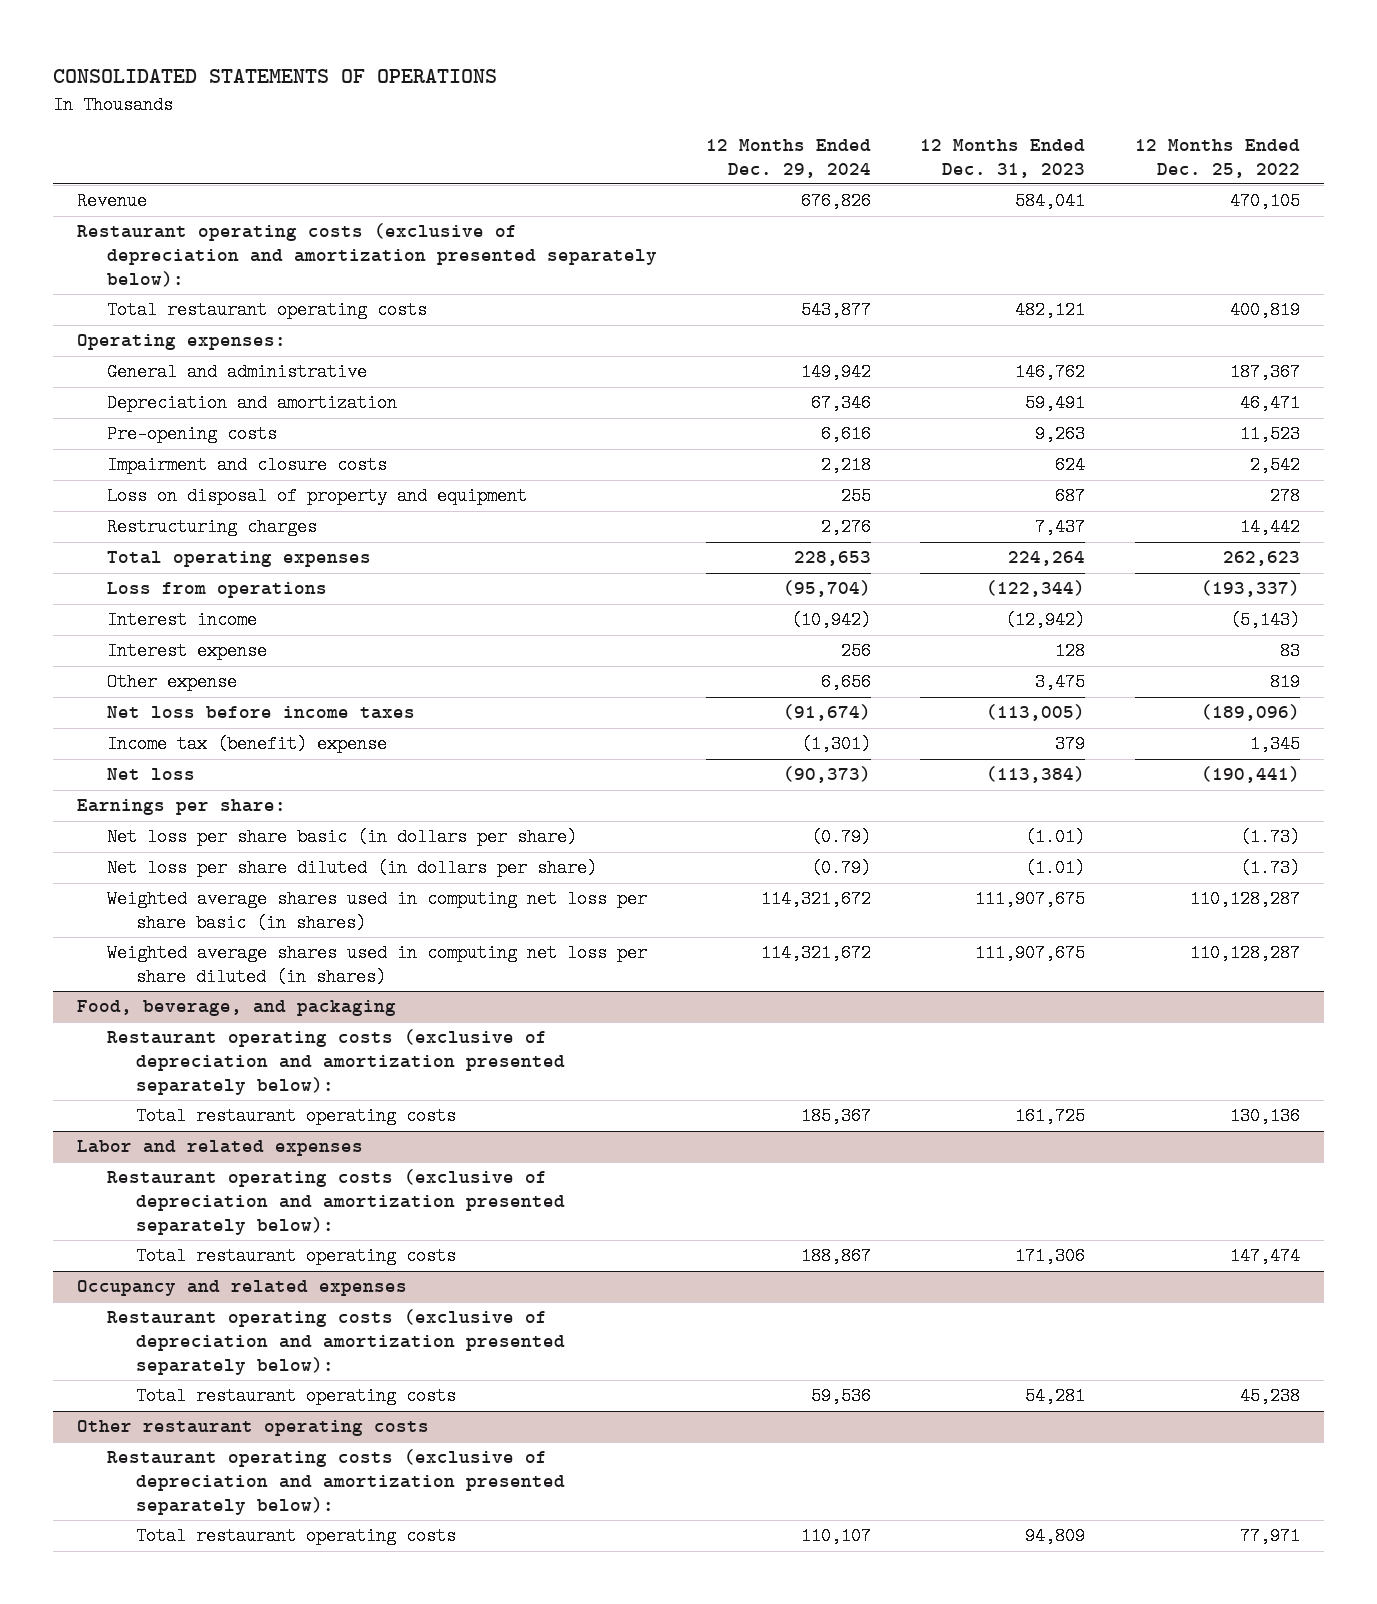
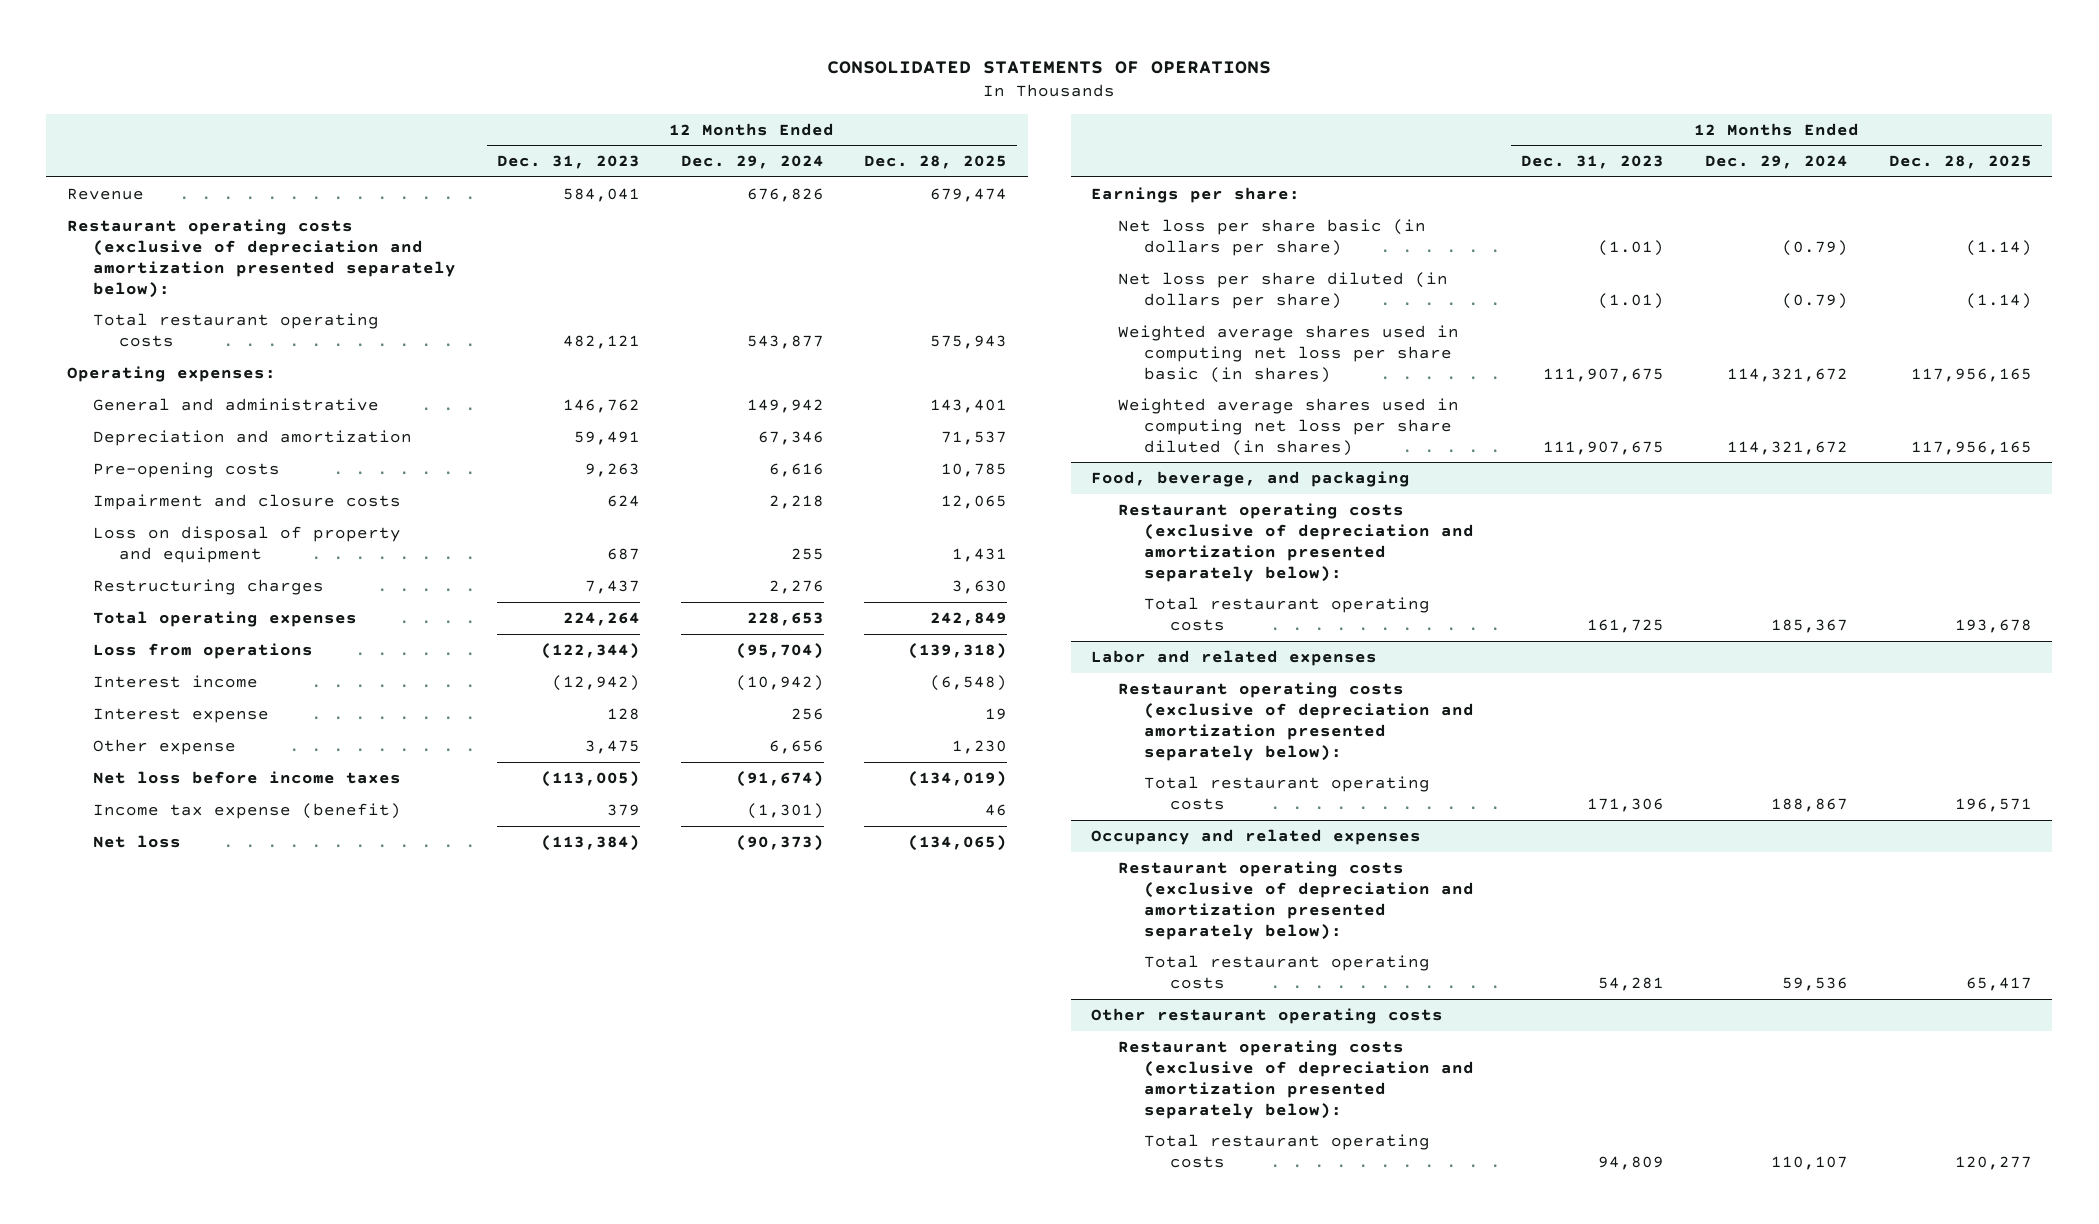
- | 12 Months Ended Dec. 29, 2024 | 12 Months Ended Dec. 31, 2023 | 12 Months Ended Dec. 25, 2022
+ | 12 Months Ended Dec. 31, 2023 | 12 Months Ended Dec. 29, 2024 | 12 Months Ended Dec. 28, 2025
- Income tax (benefit) expense | (1,301) | 379 | 1,345
+ Income tax expense (benefit) | 379 | (1,301) | 46

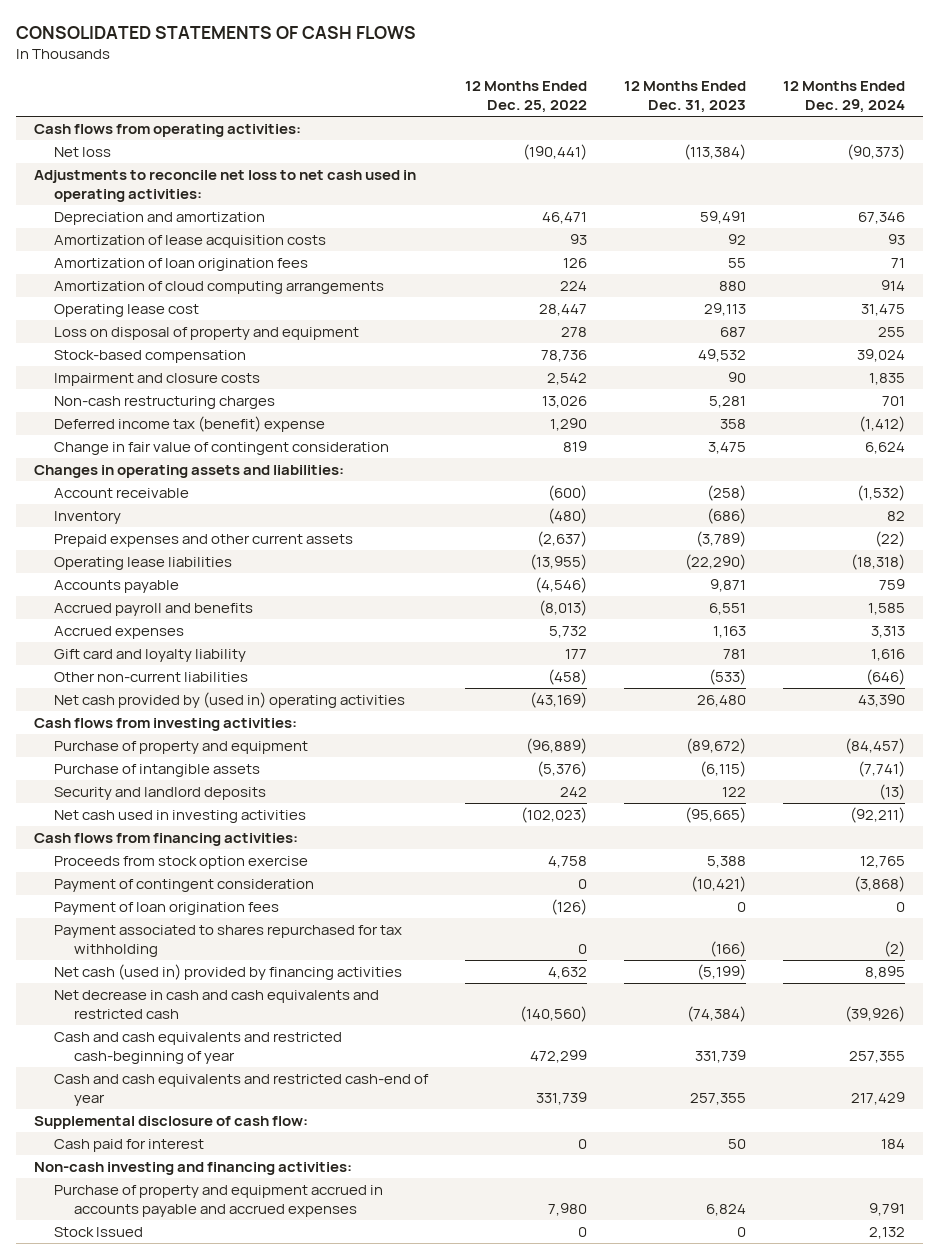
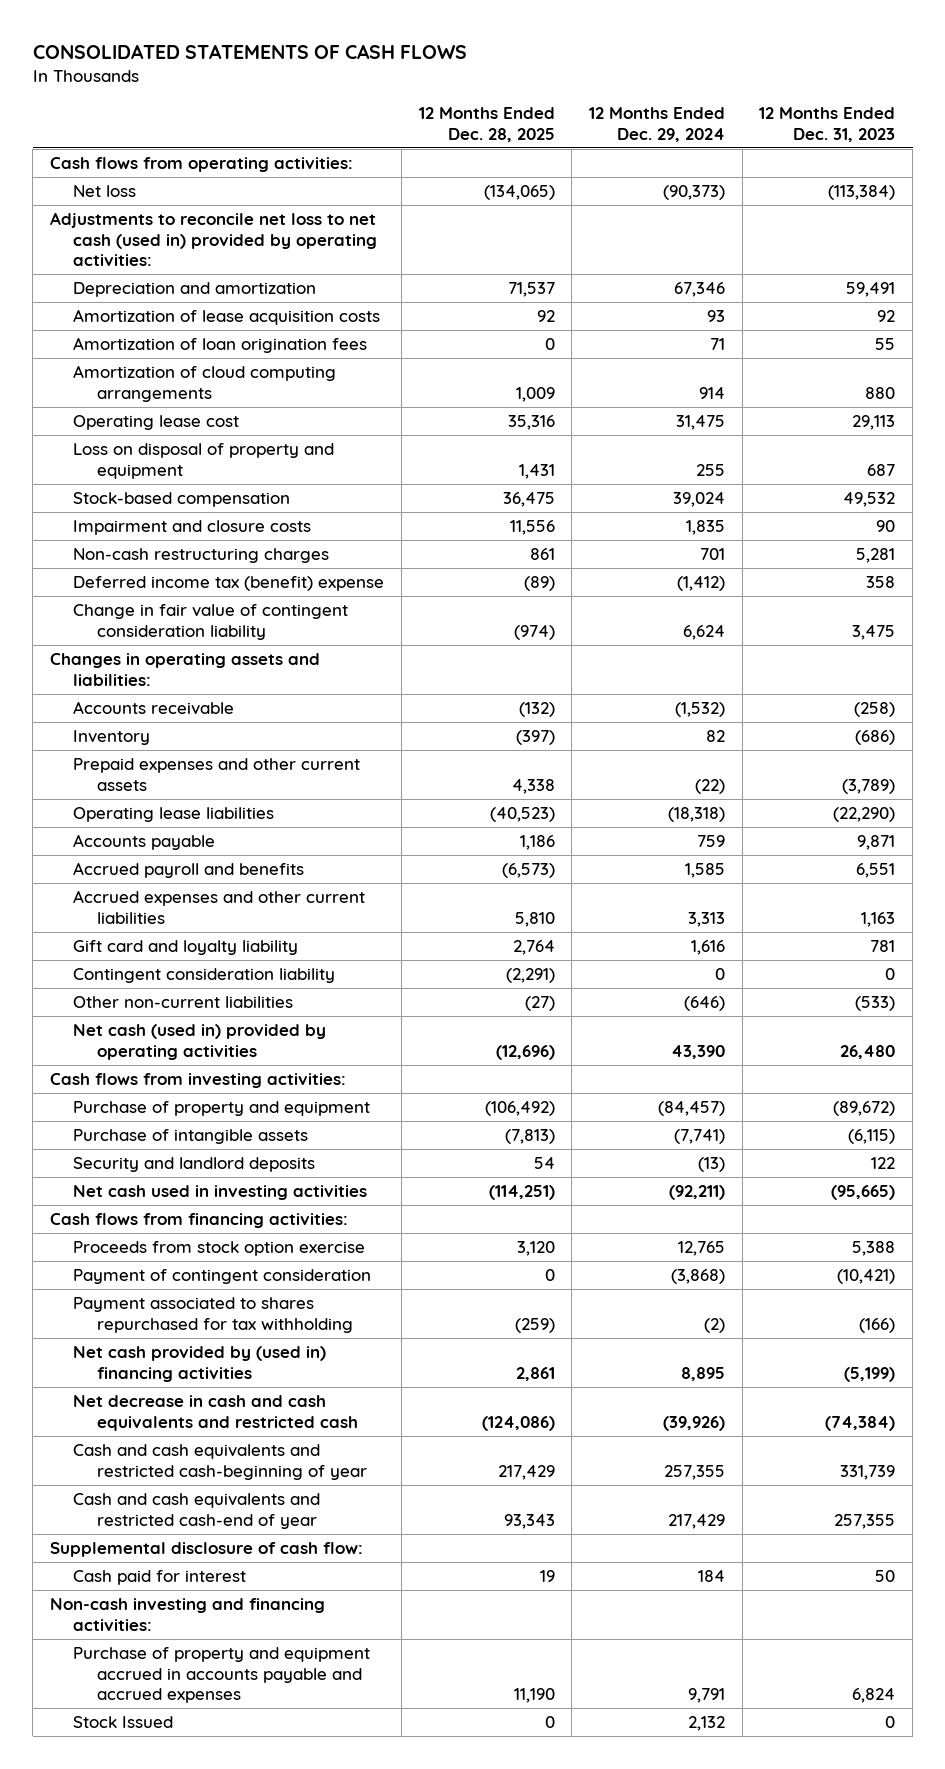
- | 12 Months Ended Dec. 25, 2022 | 12 Months Ended Dec. 31, 2023 | 12 Months Ended Dec. 29, 2024
+ | 12 Months Ended Dec. 28, 2025 | 12 Months Ended Dec. 29, 2024 | 12 Months Ended Dec. 31, 2023
- Adjustments to reconcile net loss to net cash used in operating activities:
+ Adjustments to reconcile net loss to net cash (used in) provided by operating activities:
- Change in fair value of contingent consideration | 819 | 3,475 | 6,624
+ Change in fair value of contingent consideration liability | (974) | 6,624 | 3,475
- Account receivable | (600) | (258) | (1,532)
+ Accounts receivable | (132) | (1,532) | (258)
- Accrued expenses | 5,732 | 1,163 | 3,313
+ Accrued expenses and other current liabilities | 5,810 | 3,313 | 1,163
+ Contingent consideration liability | (2,291) | 0 | 0
- Net cash provided by (used in) operating activities | (43,169) | 26,480 | 43,390
+ Net cash (used in) provided by operating activities | (12,696) | 43,390 | 26,480
- Payment of loan origination fees | (126) | 0 | 0
- Net cash (used in) provided by financing activities | 4,632 | (5,199) | 8,895
+ Net cash provided by (used in) financing activities | 2,861 | 8,895 | (5,199)

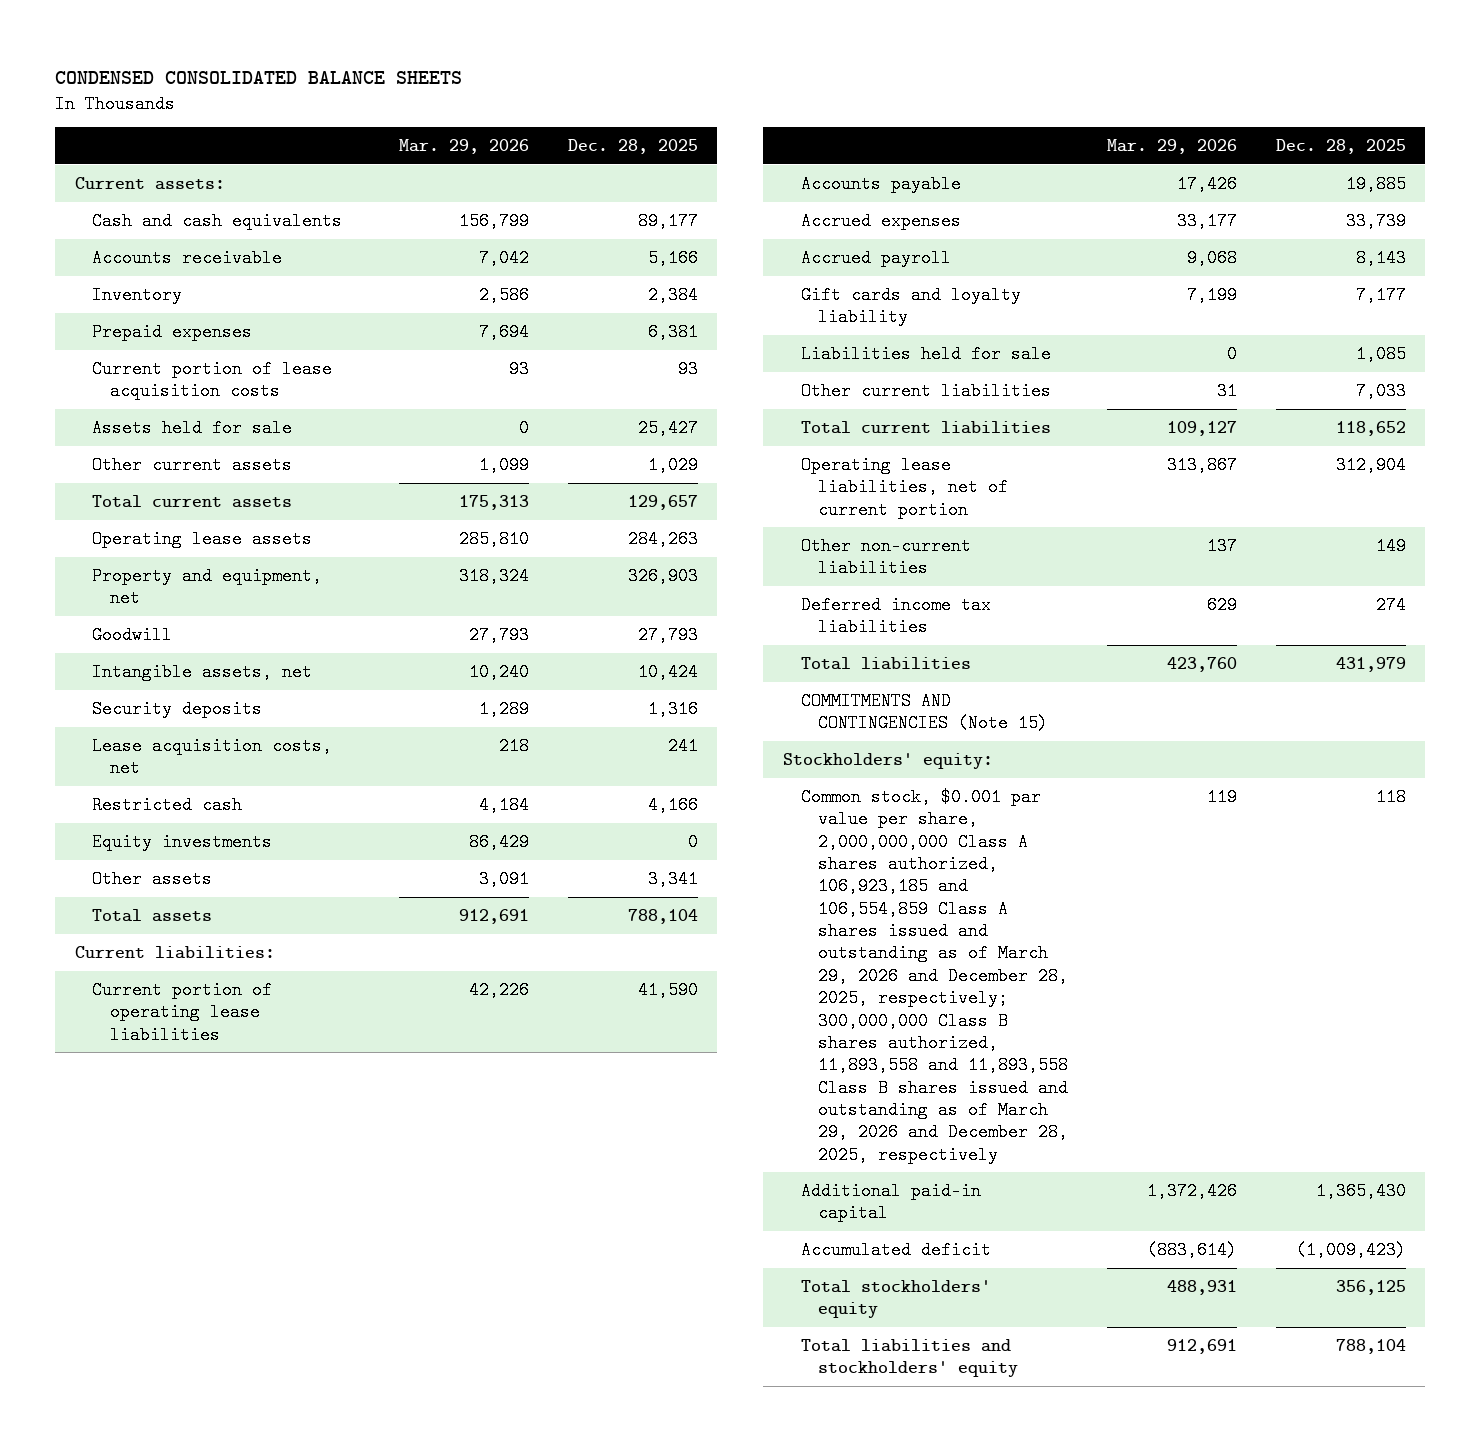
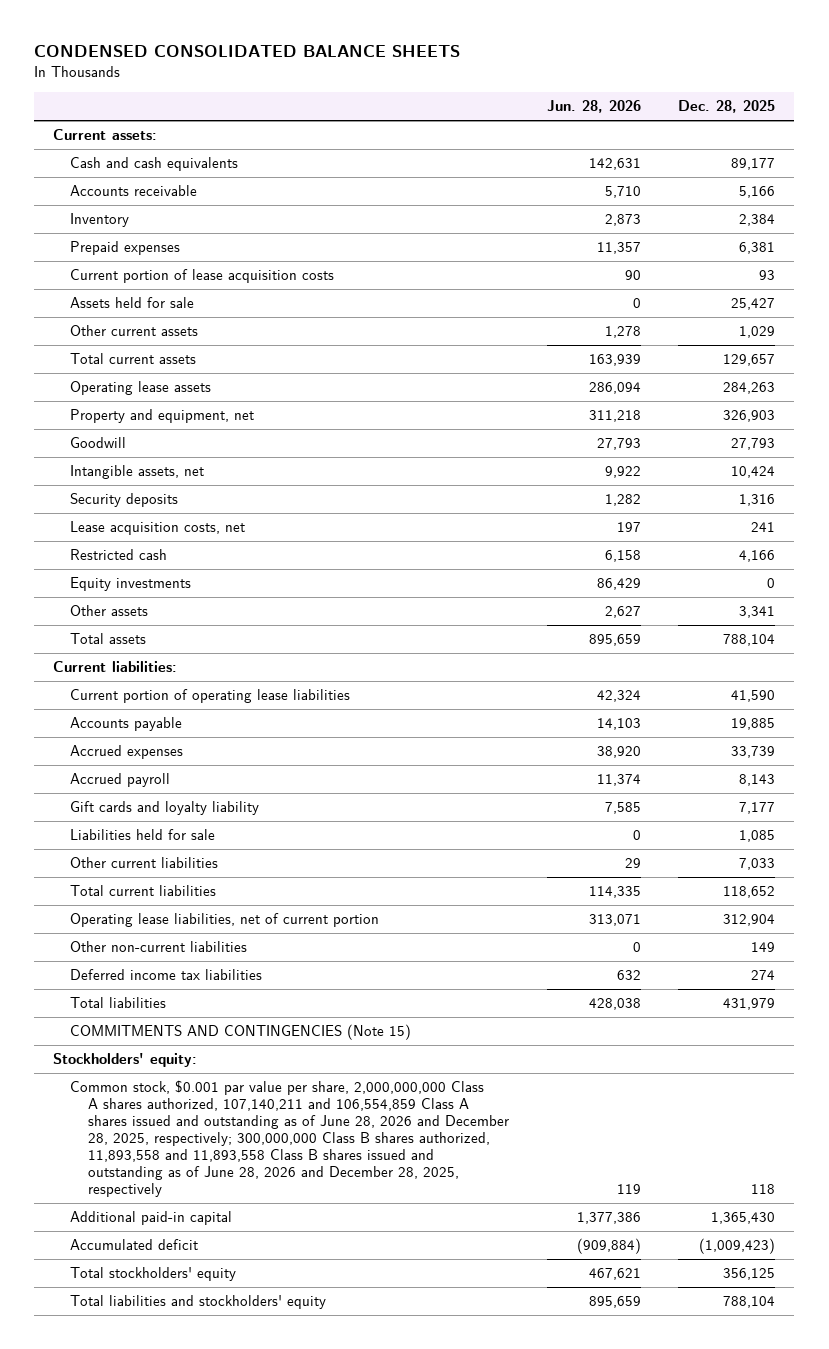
- | Mar. 29, 2026 | Dec. 28, 2025
+ | Jun. 28, 2026 | Dec. 28, 2025
- Common stock, $0.001 par value per share, 2,000,000,000 Class A shares authorized, 106,923,185 and 106,554,859 Class A shares issued and outstanding as of March 29, 2026 and December 28, 2025, respectively; 300,000,000 Class B shares authorized, 11,893,558 and 11,893,558 Class B shares issued and outstanding as of March 29, 2026 and December 28, 2025, respectively | 119 | 118
+ Common stock, $0.001 par value per share, 2,000,000,000 Class A shares authorized, 107,140,211 and 106,554,859 Class A shares issued and outstanding as of June 28, 2026 and December 28, 2025, respectively; 300,000,000 Class B shares authorized, 11,893,558 and 11,893,558 Class B shares issued and outstanding as of June 28, 2026 and December 28, 2025, respectively | 119 | 118

